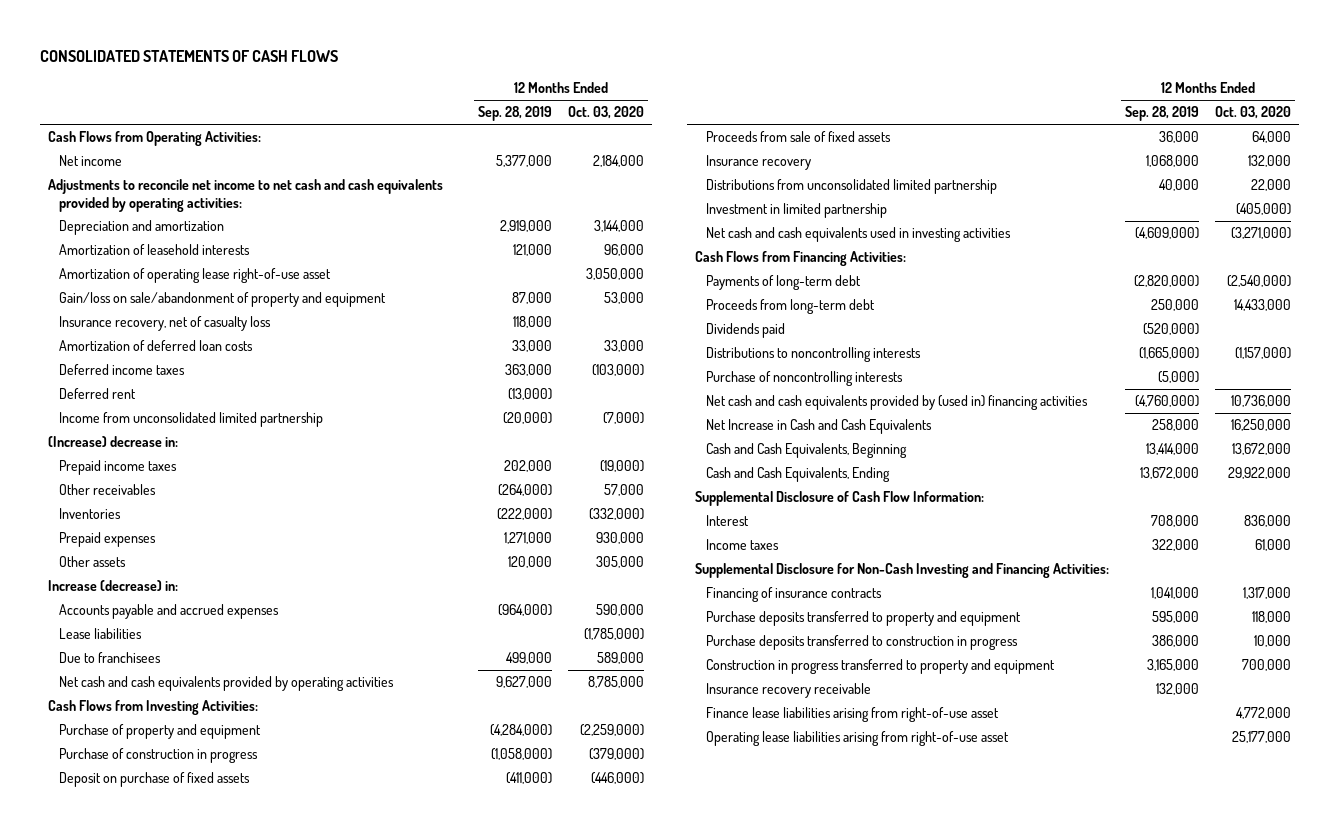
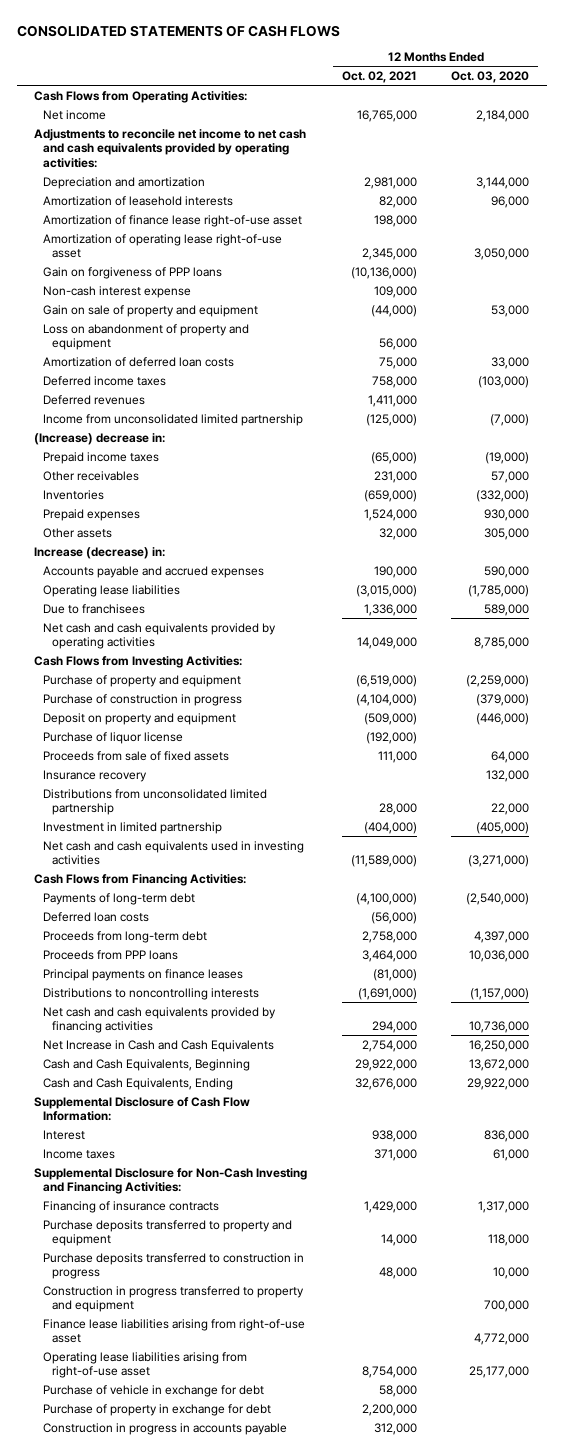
- | 12 Months Ended Sep. 28, 2019 | 12 Months Ended Oct. 03, 2020
+ | 12 Months Ended Oct. 02, 2021 | 12 Months Ended Oct. 03, 2020
+ Amortization of finance lease right-of-use asset | 198,000 |
- Gain/loss on sale/abandonment of property and equipment | 87,000 | 53,000
- Insurance recovery, net of casualty loss | 118,000 |
+ Gain on forgiveness of PPP loans | (10,136,000) |
+ Non-cash interest expense | 109,000 |
+ Gain on sale of property and equipment | (44,000) | 53,000
+ Loss on abandonment of property and equipment | 56,000 |
- Deferred rent | (13,000) |
+ Deferred revenues | 1,411,000 |
- Lease liabilities | | (1,785,000)
+ Operating lease liabilities | (3,015,000) | (1,785,000)
- Deposit on purchase of fixed assets | (411,000) | (446,000)
+ Deposit on property and equipment | (509,000) | (446,000)
+ Purchase of liquor license | (192,000) |
- Proceeds from long-term debt | 250,000 | 14,433,000
- Dividends paid | (520,000) |
+ Deferred loan costs | (56,000) |
+ Proceeds from long-term debt | 2,758,000 | 4,397,000
+ Proceeds from PPP loans | 3,464,000 | 10,036,000
+ Principal payments on finance leases | (81,000) |
- Purchase of noncontrolling interests | (5,000) |
- Net cash and cash equivalents provided by (used in) financing activities | (4,760,000) | 10,736,000
+ Net cash and cash equivalents provided by financing activities | 294,000 | 10,736,000
- Insurance recovery receivable | 132,000 |
+ Purchase of vehicle in exchange for debt | 58,000 |
+ Purchase of property in exchange for debt | 2,200,000 |
+ Construction in progress in accounts payable | 312,000 |

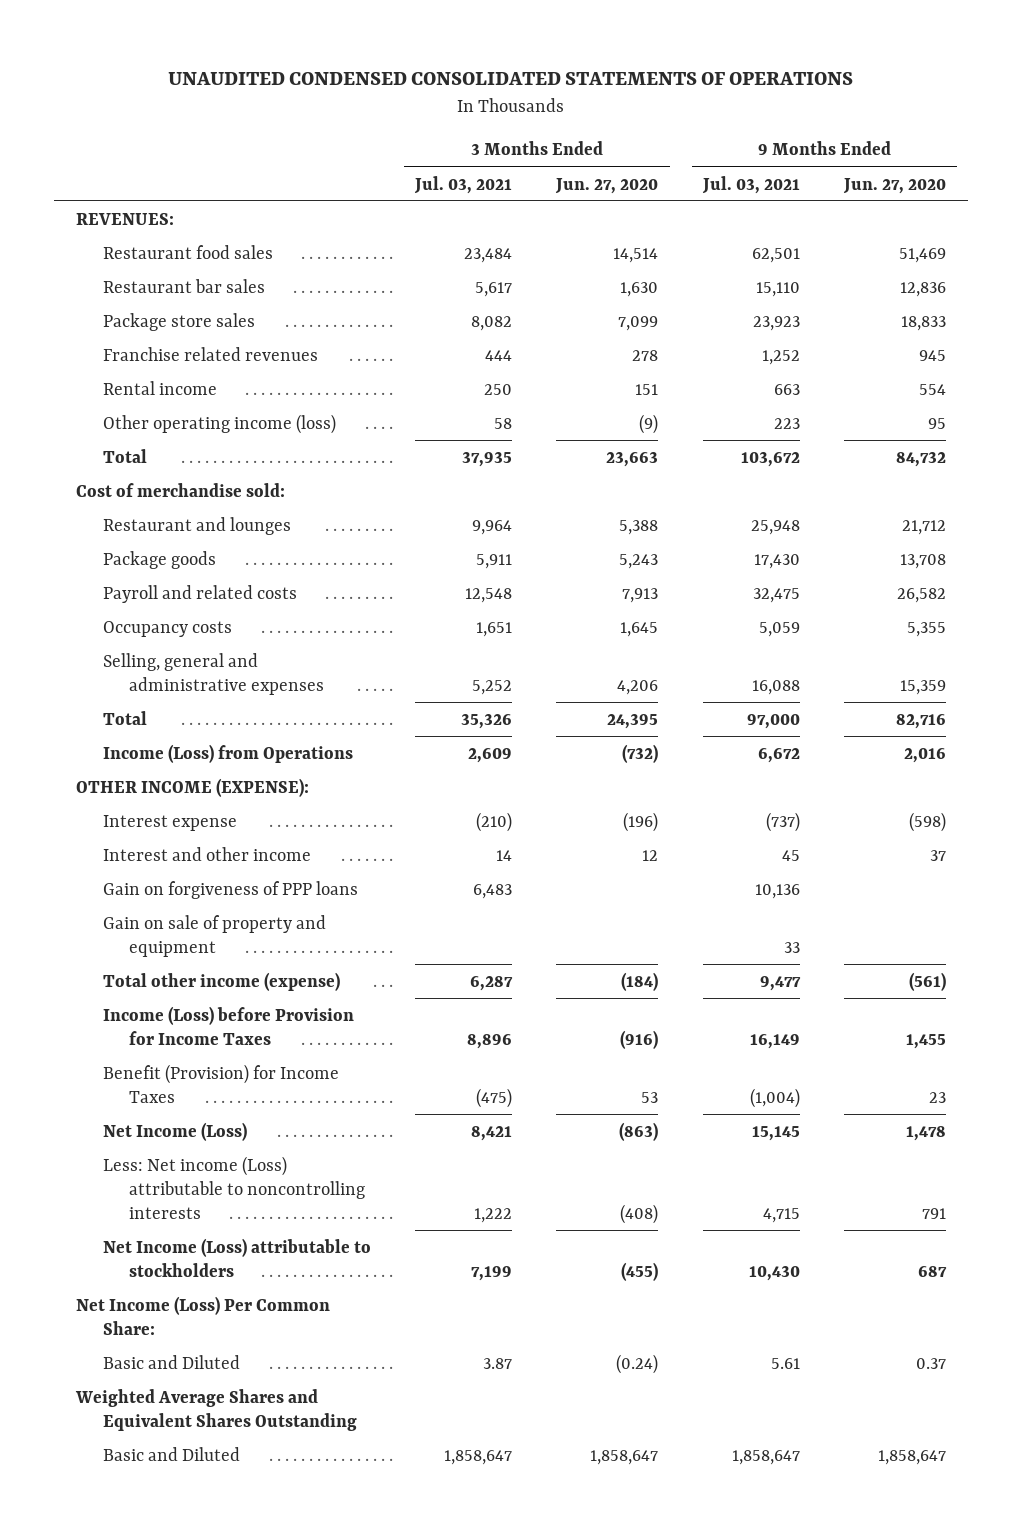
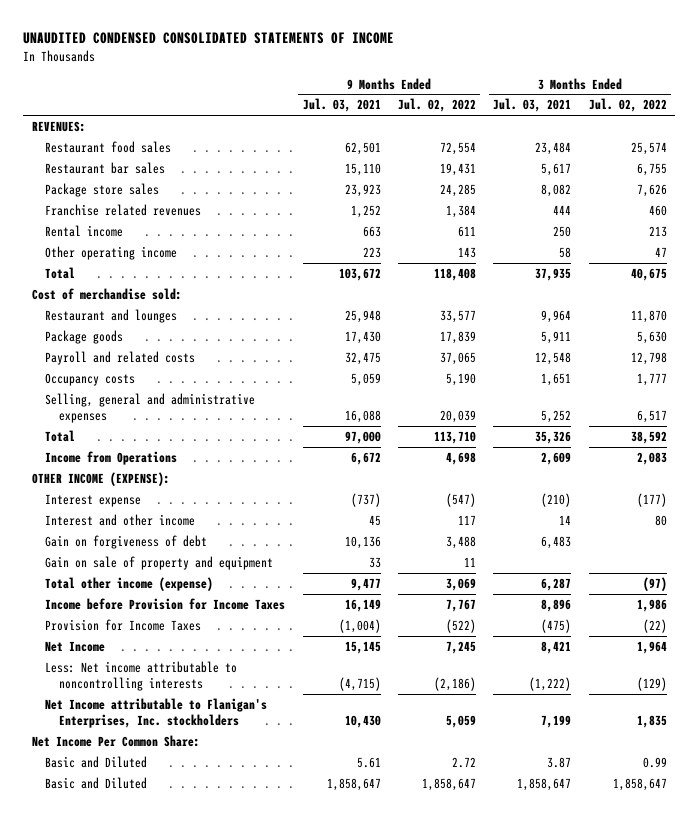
- UNAUDITED CONDENSED CONSOLIDATED STATEMENTS OF OPERATIONS
+ UNAUDITED CONDENSED CONSOLIDATED STATEMENTS OF INCOME
- | 3 Months Ended Jul. 03, 2021 | 3 Months Ended Jun. 27, 2020 | 9 Months Ended Jul. 03, 2021 | 9 Months Ended Jun. 27, 2020
+ | 9 Months Ended Jul. 03, 2021 | 9 Months Ended Jul. 02, 2022 | 3 Months Ended Jul. 03, 2021 | 3 Months Ended Jul. 02, 2022
- Other operating income (loss) | 58 | (9) | 223 | 95
+ Other operating income | 223 | 143 | 58 | 47
- Income (Loss) from Operations | 2,609 | (732) | 6,672 | 2,016
+ Income from Operations | 6,672 | 4,698 | 2,609 | 2,083
- Gain on forgiveness of PPP loans | 6,483 | | 10,136 |
+ Gain on forgiveness of debt | 10,136 | 3,488 | 6,483 |
- Income (Loss) before Provision for Income Taxes | 8,896 | (916) | 16,149 | 1,455
- Benefit (Provision) for Income Taxes | (475) | 53 | (1,004) | 23
- Net Income (Loss) | 8,421 | (863) | 15,145 | 1,478
- Less: Net income (Loss) attributable to noncontrolling interests | 1,222 | (408) | 4,715 | 791
- Net Income (Loss) attributable to stockholders | 7,199 | (455) | 10,430 | 687
- Net Income (Loss) Per Common Share:
+ Income before Provision for Income Taxes | 16,149 | 7,767 | 8,896 | 1,986
+ Provision for Income Taxes | (1,004) | (522) | (475) | (22)
+ Net Income | 15,145 | 7,245 | 8,421 | 1,964
+ Less: Net income attributable to noncontrolling interests | (4,715) | (2,186) | (1,222) | (129)
+ Net Income attributable to Flanigan's Enterprises, Inc. stockholders | 10,430 | 5,059 | 7,199 | 1,835
+ Net Income Per Common Share:
- Weighted Average Shares and Equivalent Shares Outstanding

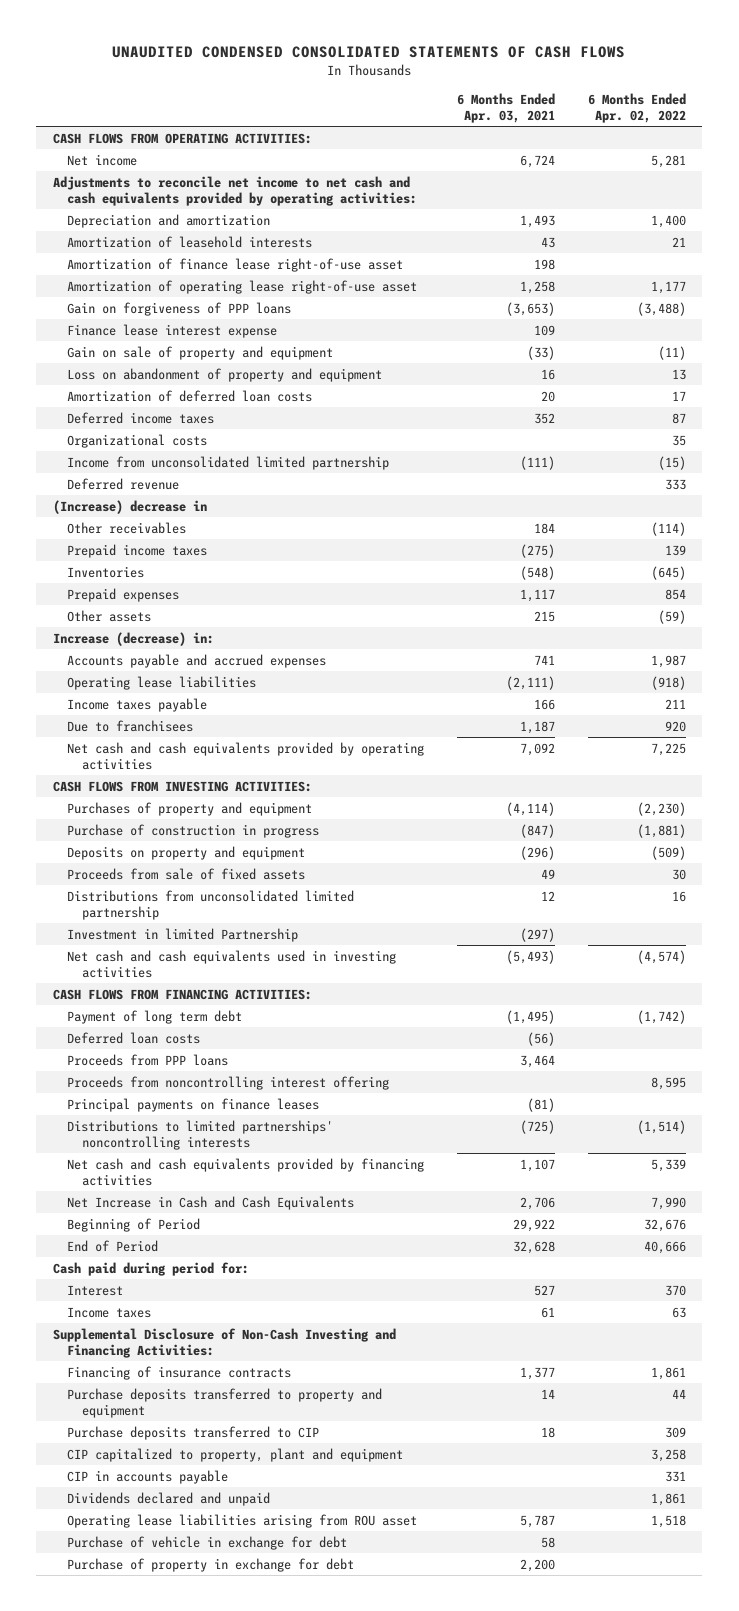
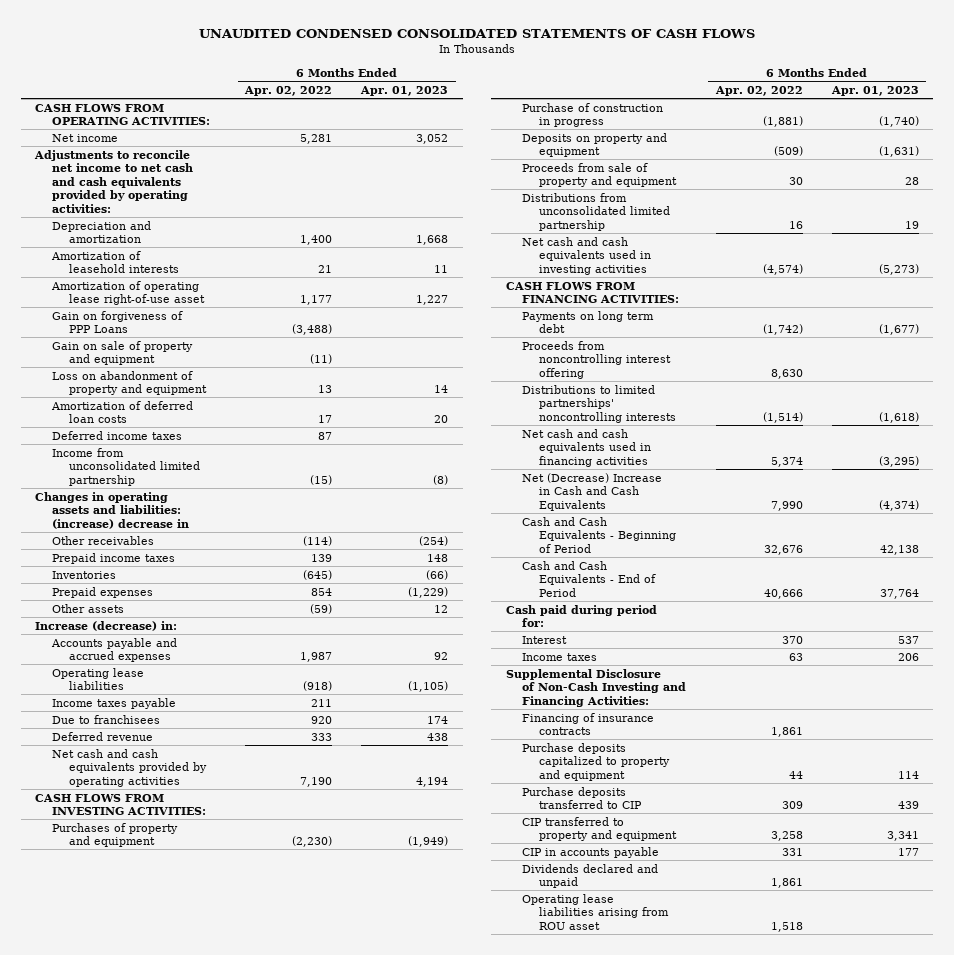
- | 6 Months Ended Apr. 03, 2021 | 6 Months Ended Apr. 02, 2022
+ | 6 Months Ended Apr. 02, 2022 | 6 Months Ended Apr. 01, 2023
- Amortization of finance lease right-of-use asset | 198 |
- Gain on forgiveness of PPP loans | (3,653) | (3,488)
- Finance lease interest expense | 109 |
+ Gain on forgiveness of PPP Loans | (3,488) |
- Organizational costs | | 35
- (Increase) decrease in
+ Changes in operating assets and liabilities: (increase) decrease in
- Net cash and cash equivalents provided by operating activities | 7,092 | 7,225
moved down: Deferred revenue | 333 | 438
+ Net cash and cash equivalents provided by operating activities | 7,190 | 4,194
- Proceeds from sale of fixed assets | 49 | 30
+ Proceeds from sale of property and equipment | 30 | 28
- Investment in limited Partnership | (297) |
- Payment of long term debt | (1,495) | (1,742)
- Deferred loan costs | (56) |
- Proceeds from PPP loans | 3,464 |
- Proceeds from noncontrolling interest offering | | 8,595
- Principal payments on finance leases | (81) |
+ Payments on long term debt | (1,742) | (1,677)
+ Proceeds from noncontrolling interest offering | 8,630 |
- Net cash and cash equivalents provided by financing activities | 1,107 | 5,339
- Net Increase in Cash and Cash Equivalents | 2,706 | 7,990
- Beginning of Period | 29,922 | 32,676
- End of Period | 32,628 | 40,666
+ Net cash and cash equivalents used in financing activities | 5,374 | (3,295)
+ Net (Decrease) Increase in Cash and Cash Equivalents | 7,990 | (4,374)
+ Cash and Cash Equivalents - Beginning of Period | 32,676 | 42,138
+ Cash and Cash Equivalents - End of Period | 40,666 | 37,764
- Purchase deposits transferred to property and equipment | 14 | 44
+ Purchase deposits capitalized to property and equipment | 44 | 114
- CIP capitalized to property, plant and equipment | | 3,258
+ CIP transferred to property and equipment | 3,258 | 3,341
- Purchase of vehicle in exchange for debt | 58 |
- Purchase of property in exchange for debt | 2,200 |

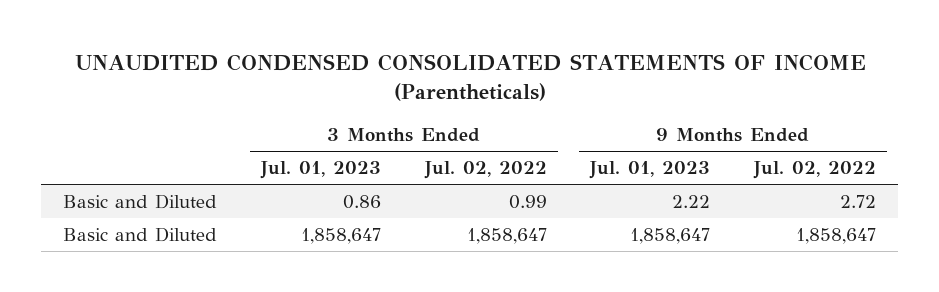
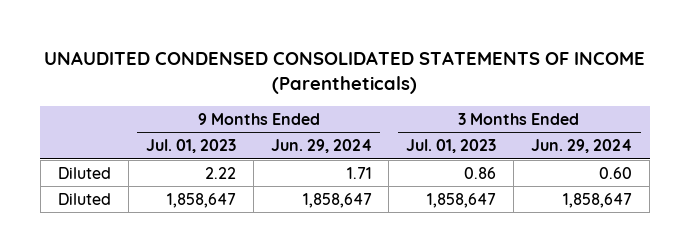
- | 3 Months Ended Jul. 01, 2023 | 3 Months Ended Jul. 02, 2022 | 9 Months Ended Jul. 01, 2023 | 9 Months Ended Jul. 02, 2022
+ | 9 Months Ended Jul. 01, 2023 | 9 Months Ended Jun. 29, 2024 | 3 Months Ended Jul. 01, 2023 | 3 Months Ended Jun. 29, 2024
- Basic and Diluted | 0.86 | 0.99 | 2.22 | 2.72
- Basic and Diluted | 1,858,647 | 1,858,647 | 1,858,647 | 1,858,647
+ Diluted | 2.22 | 1.71 | 0.86 | 0.60
+ Diluted | 1,858,647 | 1,858,647 | 1,858,647 | 1,858,647

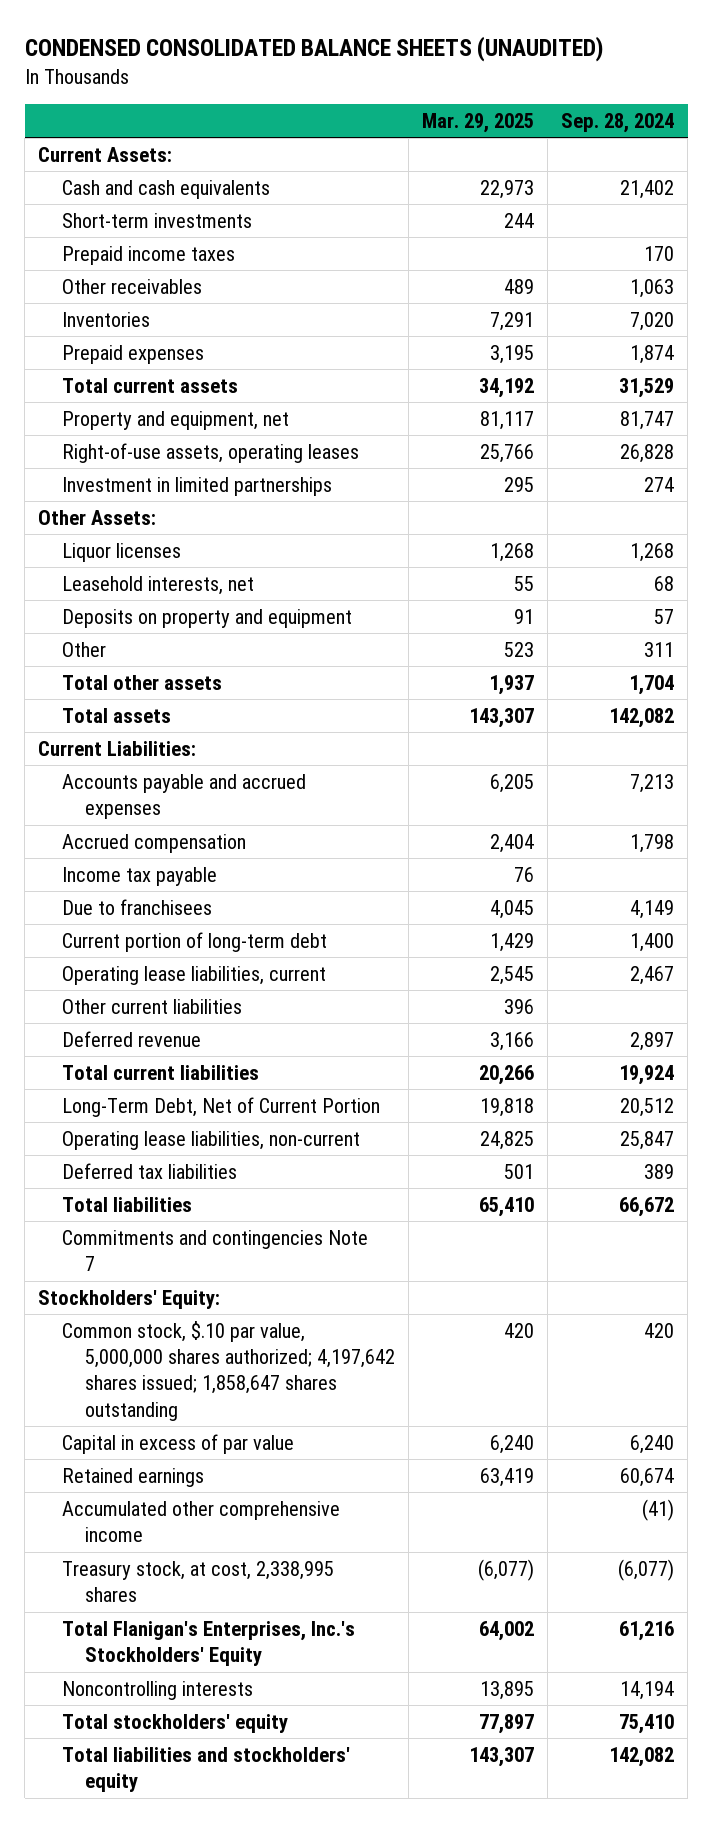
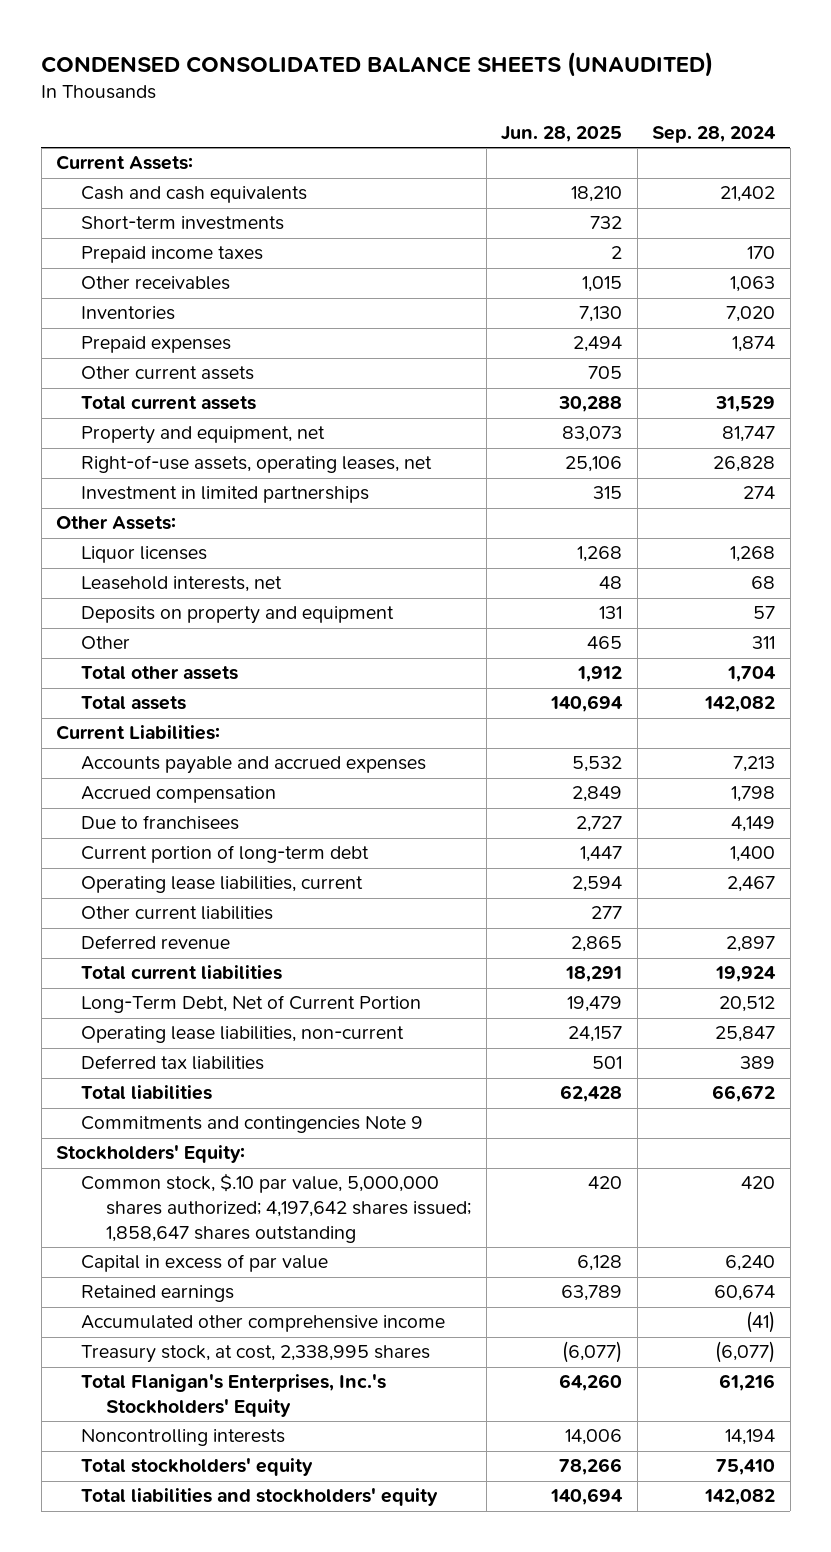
- | Mar. 29, 2025 | Sep. 28, 2024
+ | Jun. 28, 2025 | Sep. 28, 2024
+ Other current assets | 705 |
- Right-of-use assets, operating leases | 25,766 | 26,828
+ Right-of-use assets, operating leases, net | 25,106 | 26,828
- Income tax payable | 76 |
- Commitments and contingencies Note 7
+ Commitments and contingencies Note 9

